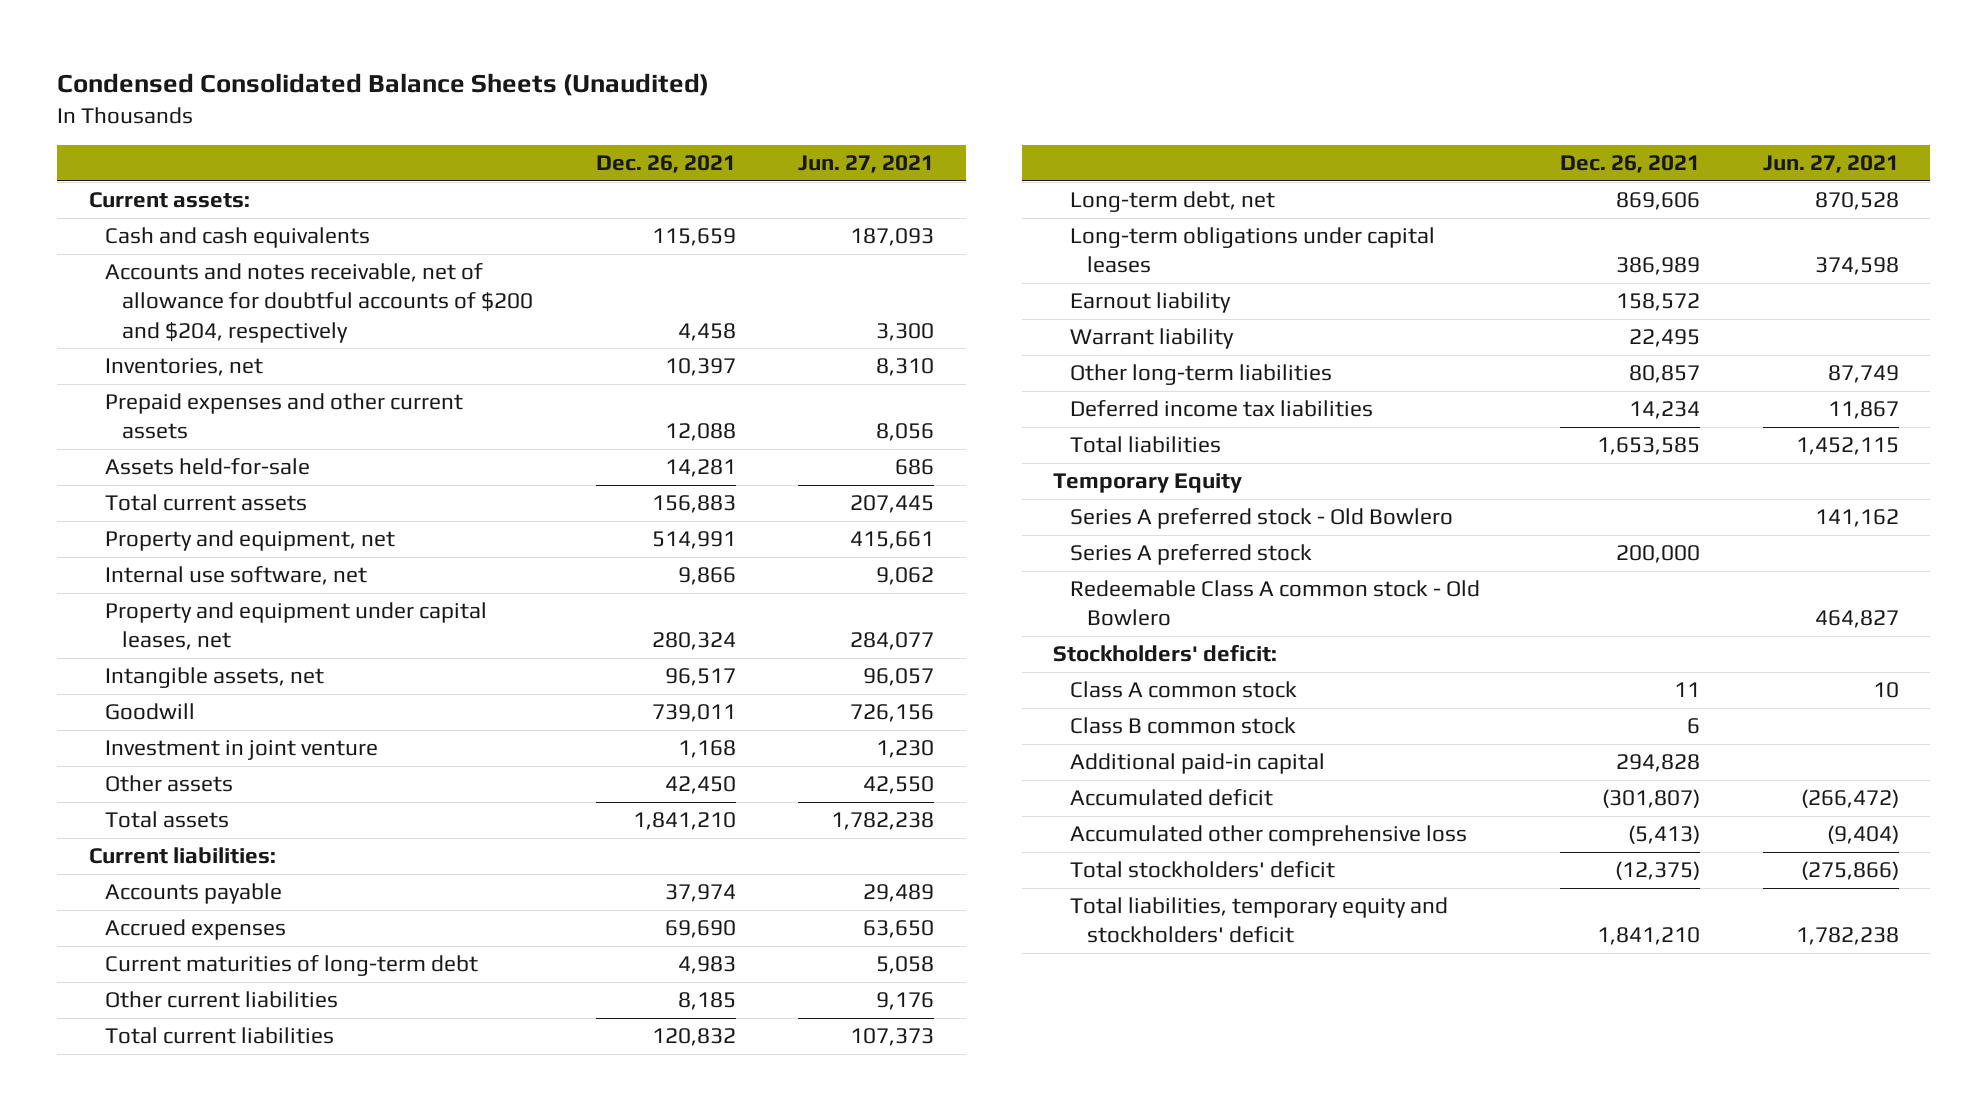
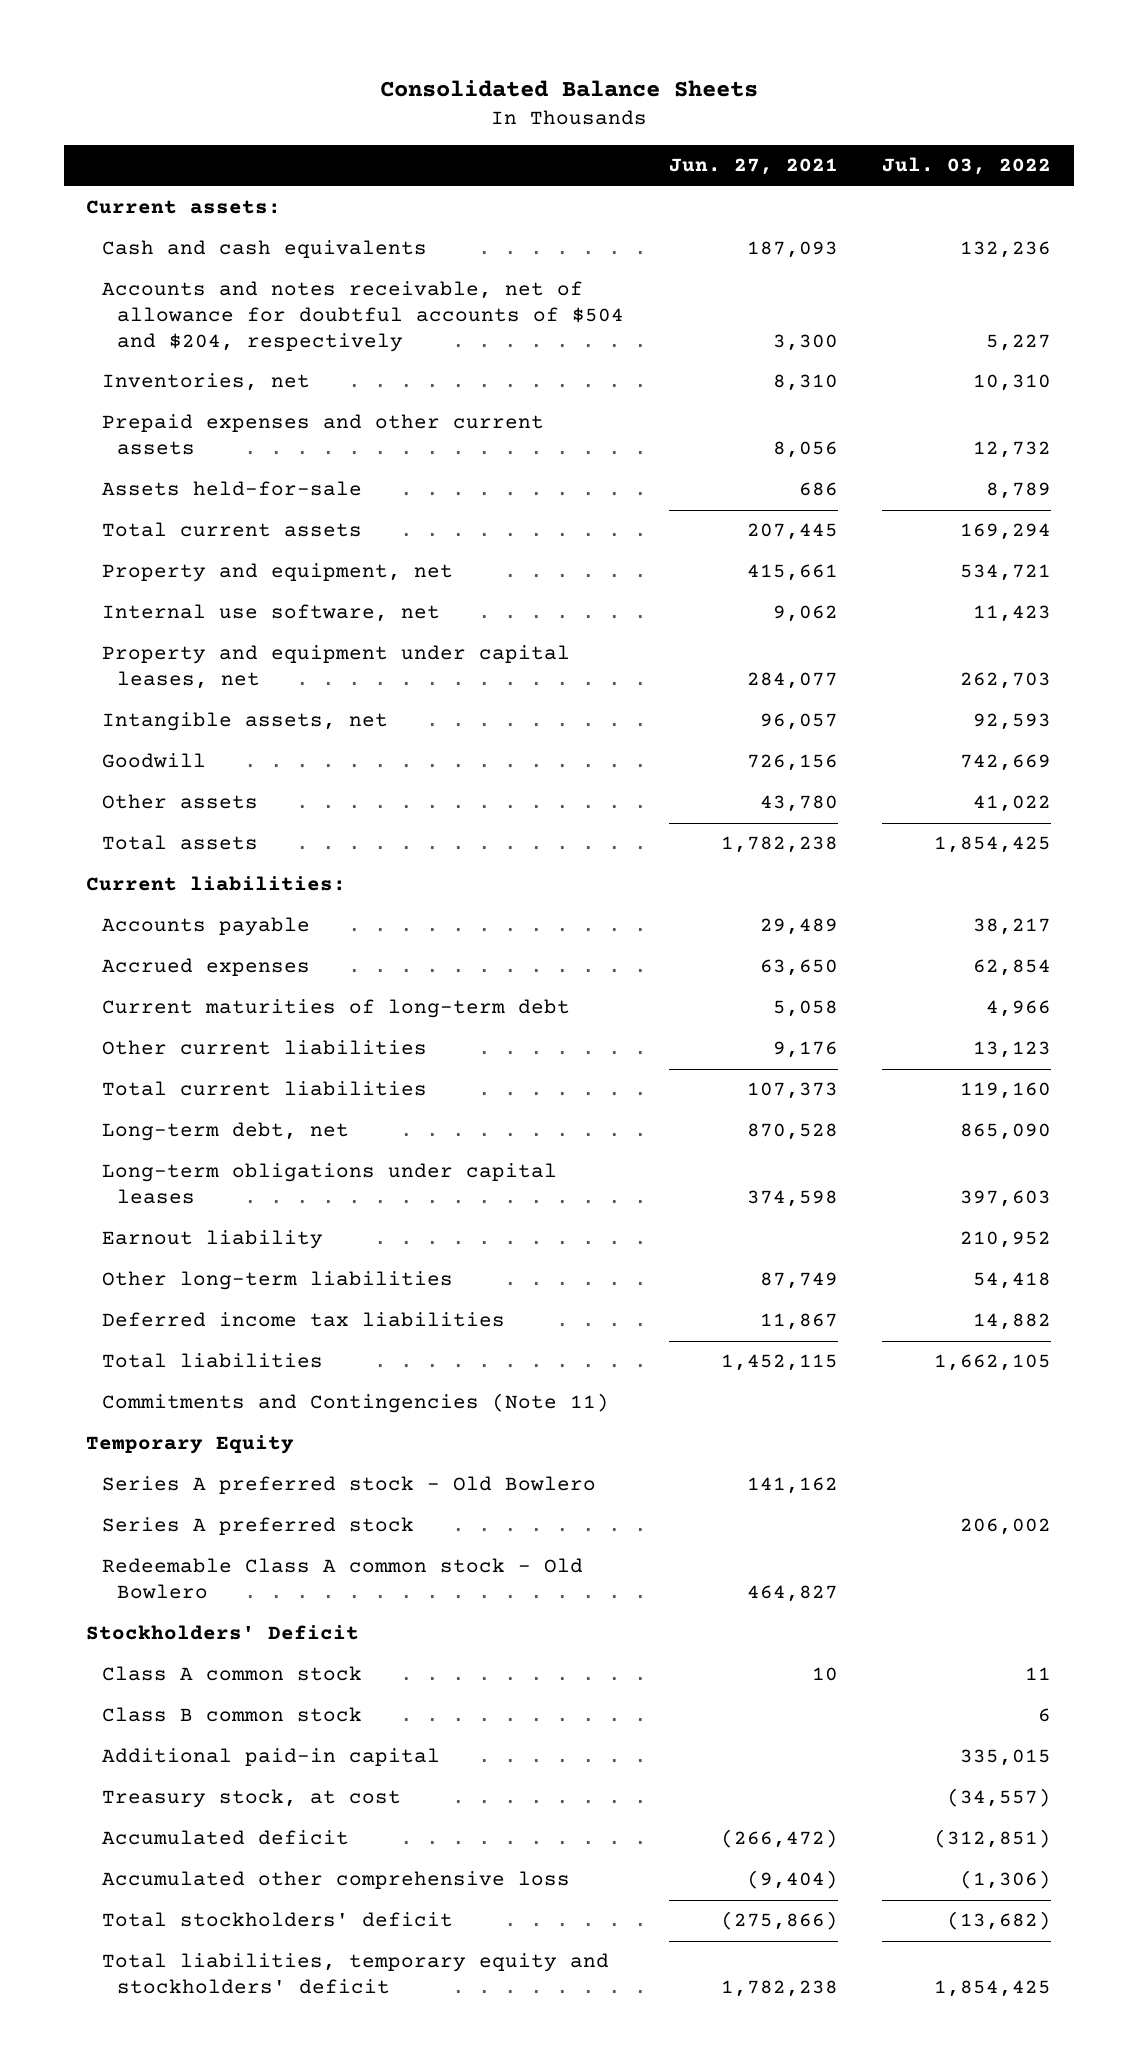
- Condensed Consolidated Balance Sheets (Unaudited)
+ Consolidated Balance Sheets
- | Dec. 26, 2021 | Jun. 27, 2021
+ | Jun. 27, 2021 | Jul. 03, 2022
- Accounts and notes receivable, net of allowance for doubtful accounts of $200 and $204, respectively | 4,458 | 3,300
+ Accounts and notes receivable, net of allowance for doubtful accounts of $504 and $204, respectively | 3,300 | 5,227
- Investment in joint venture | 1,168 | 1,230
- Other assets | 42,450 | 42,550
+ Other assets | 43,780 | 41,022
- Warrant liability | 22,495 |
+ Commitments and Contingencies (Note 11)
- Stockholders' deficit:
+ Stockholders' Deficit
+ Treasury stock, at cost | | (34,557)

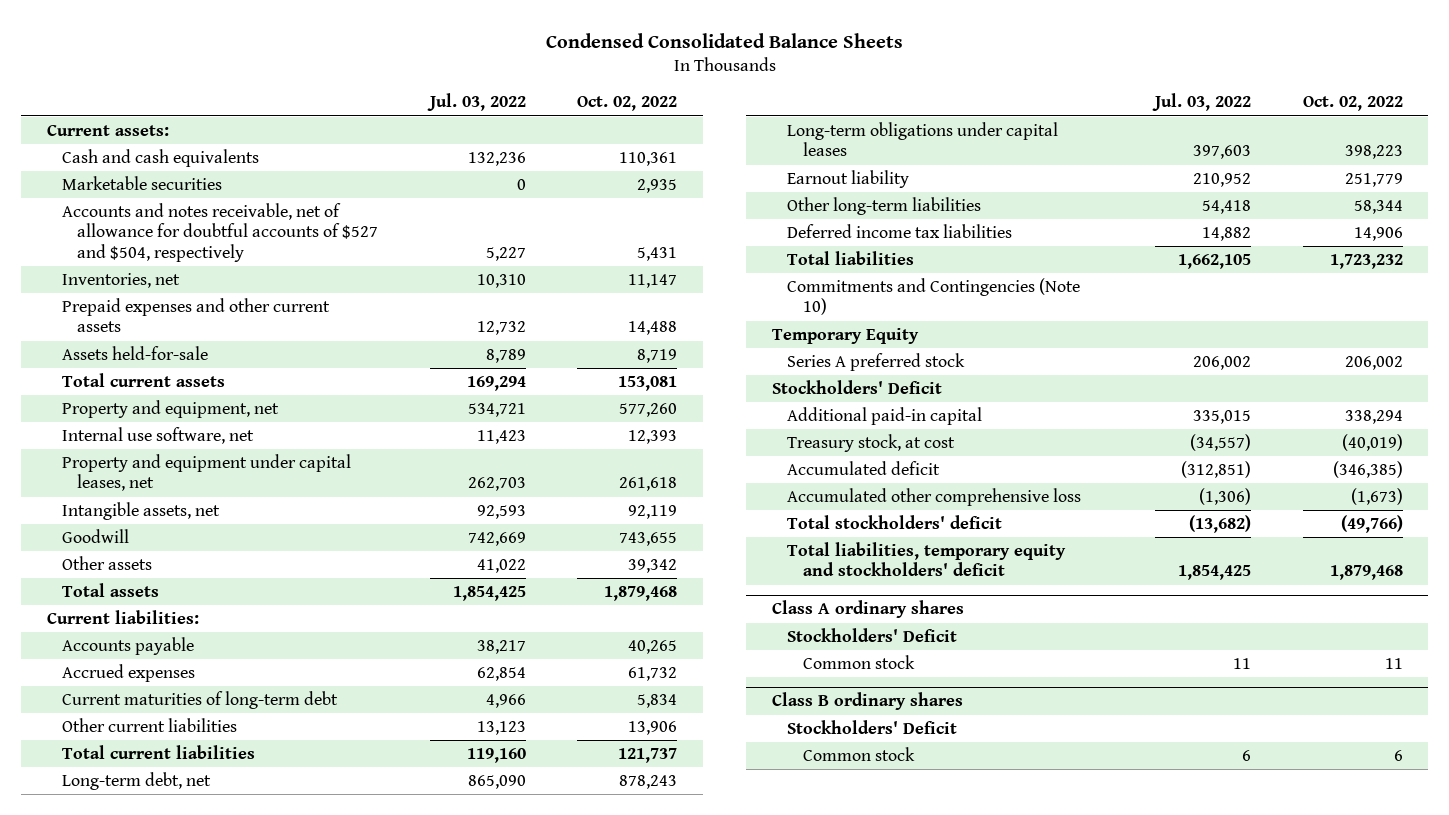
- Consolidated Balance Sheets
+ Condensed Consolidated Balance Sheets
- | Jun. 27, 2021 | Jul. 03, 2022
+ | Jul. 03, 2022 | Oct. 02, 2022
- Accounts and notes receivable, net of allowance for doubtful accounts of $504 and $204, respectively | 3,300 | 5,227
+ Marketable securities | 0 | 2,935
+ Accounts and notes receivable, net of allowance for doubtful accounts of $527 and $504, respectively | 5,227 | 5,431
- Commitments and Contingencies (Note 11)
+ Commitments and Contingencies (Note 10)
- Series A preferred stock - Old Bowlero | 141,162 |
- Redeemable Class A common stock - Old Bowlero | 464,827 |
- Class A common stock | 10 | 11
- Class B common stock | | 6
+ Class A ordinary shares
+ Stockholders' Deficit
+ Common stock | 11 | 11
+ Class B ordinary shares
+ Stockholders' Deficit
+ Common stock | 6 | 6

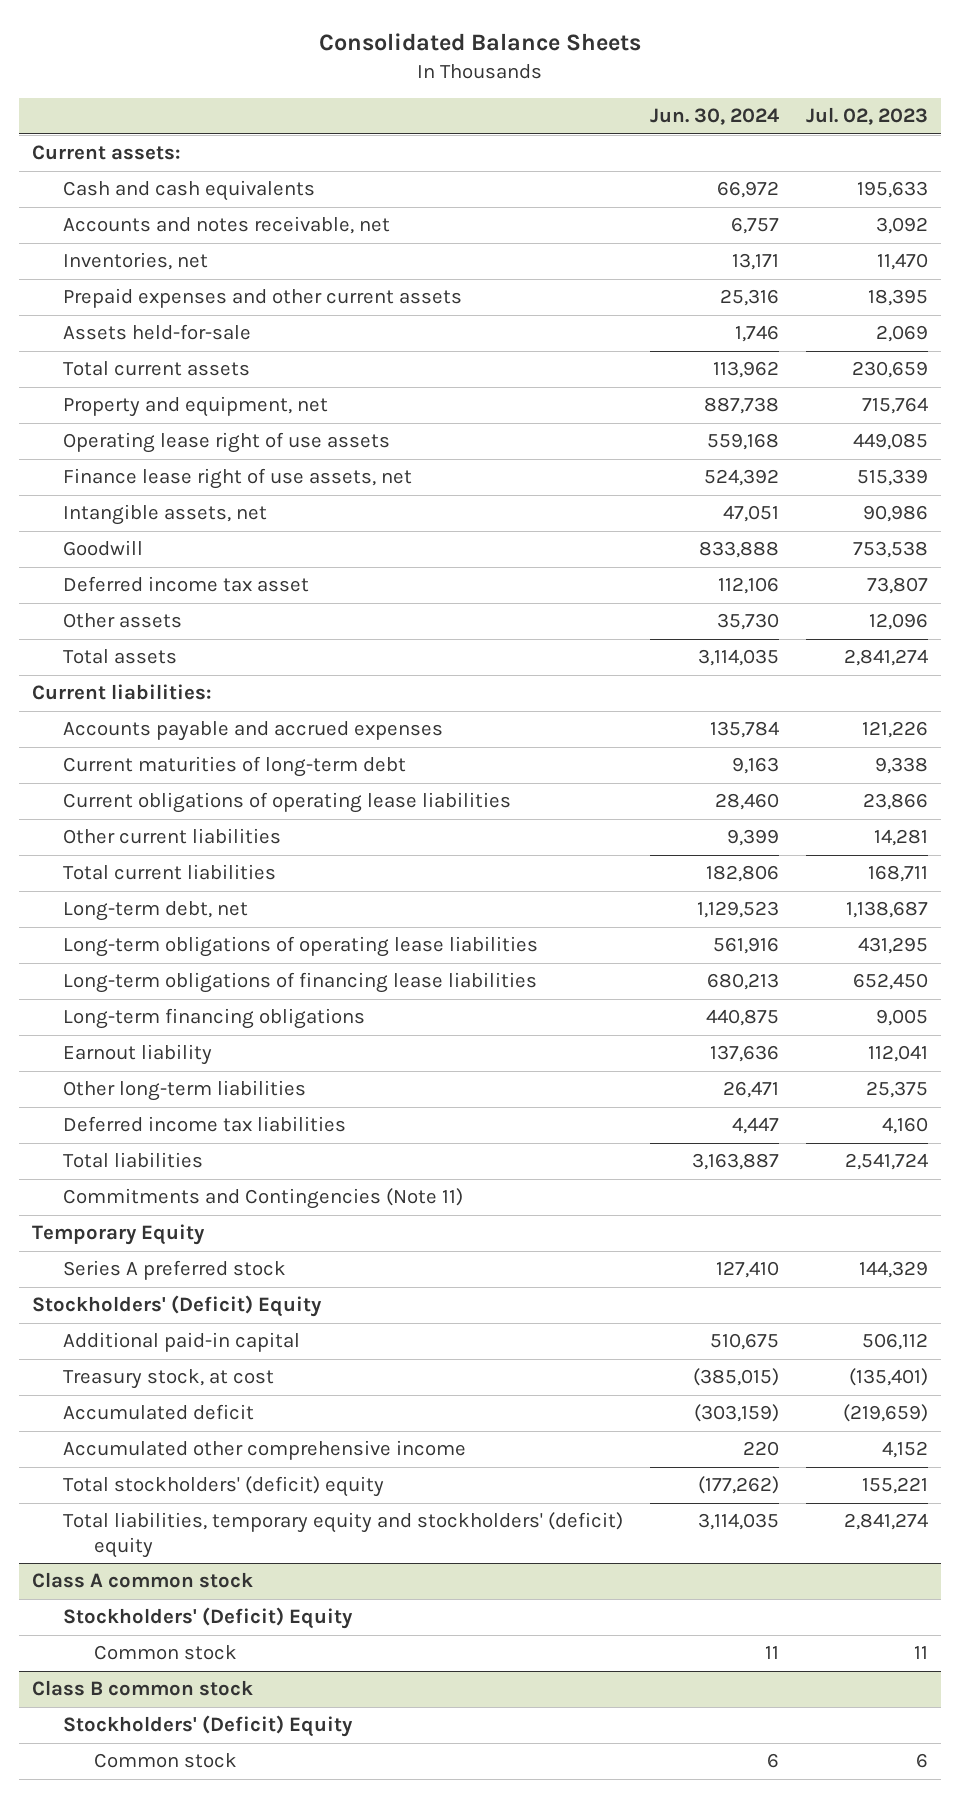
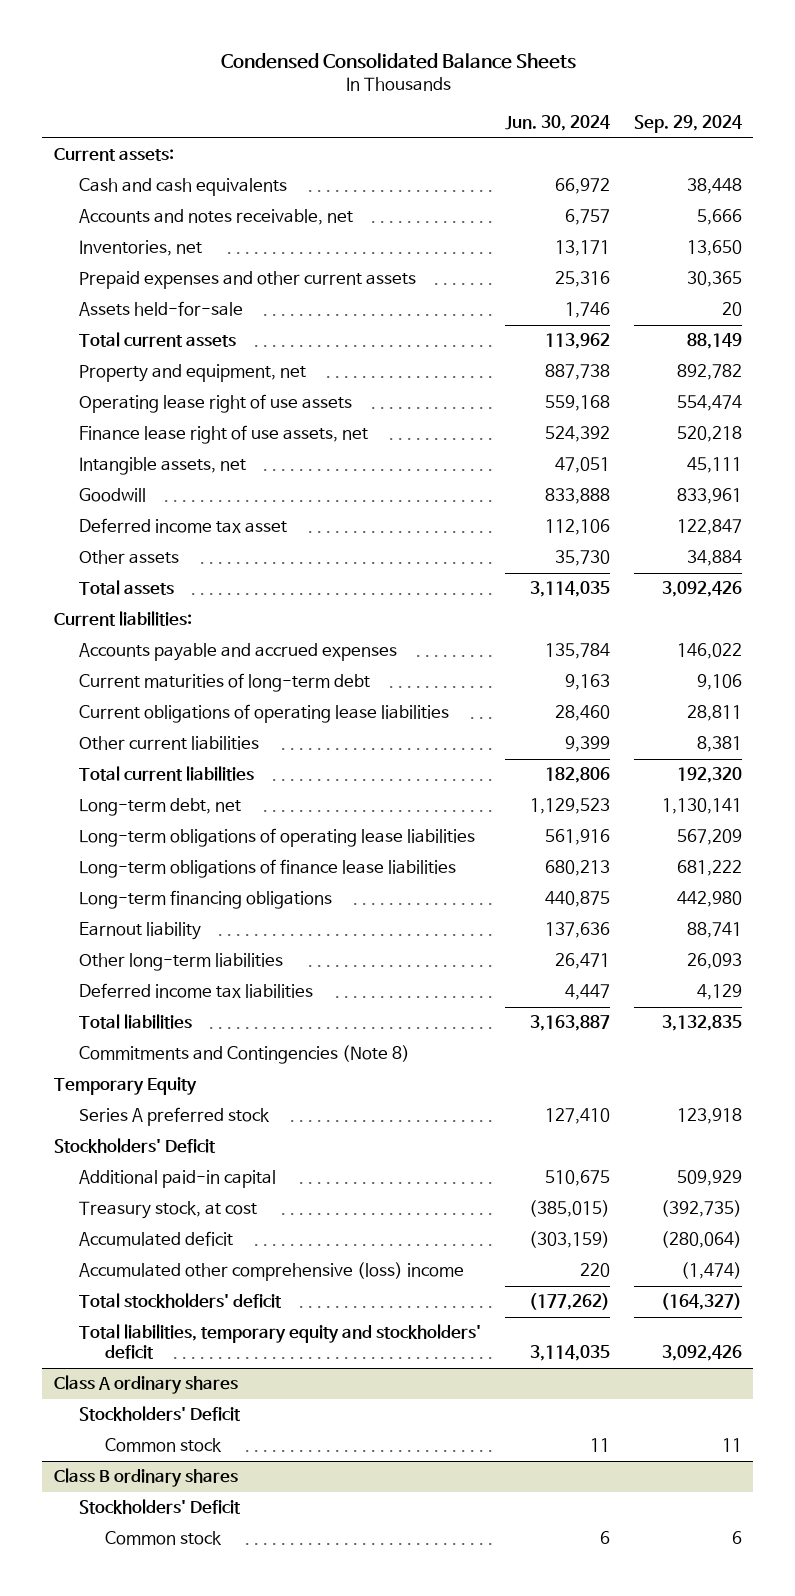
- Consolidated Balance Sheets
+ Condensed Consolidated Balance Sheets
- | Jun. 30, 2024 | Jul. 02, 2023
+ | Jun. 30, 2024 | Sep. 29, 2024
- Long-term obligations of financing lease liabilities | 680,213 | 652,450
+ Long-term obligations of finance lease liabilities | 680,213 | 681,222
- Commitments and Contingencies (Note 11)
+ Commitments and Contingencies (Note 8)
- Stockholders' (Deficit) Equity
+ Stockholders' Deficit
- Accumulated other comprehensive income | 220 | 4,152
- Total stockholders' (deficit) equity | (177,262) | 155,221
- Total liabilities, temporary equity and stockholders' (deficit) equity | 3,114,035 | 2,841,274
- Class A common stock
- Stockholders' (Deficit) Equity
+ Accumulated other comprehensive (loss) income | 220 | (1,474)
+ Total stockholders' deficit | (177,262) | (164,327)
+ Total liabilities, temporary equity and stockholders' deficit | 3,114,035 | 3,092,426
+ Class A ordinary shares
+ Stockholders' Deficit
- Class B common stock
- Stockholders' (Deficit) Equity
+ Class B ordinary shares
+ Stockholders' Deficit

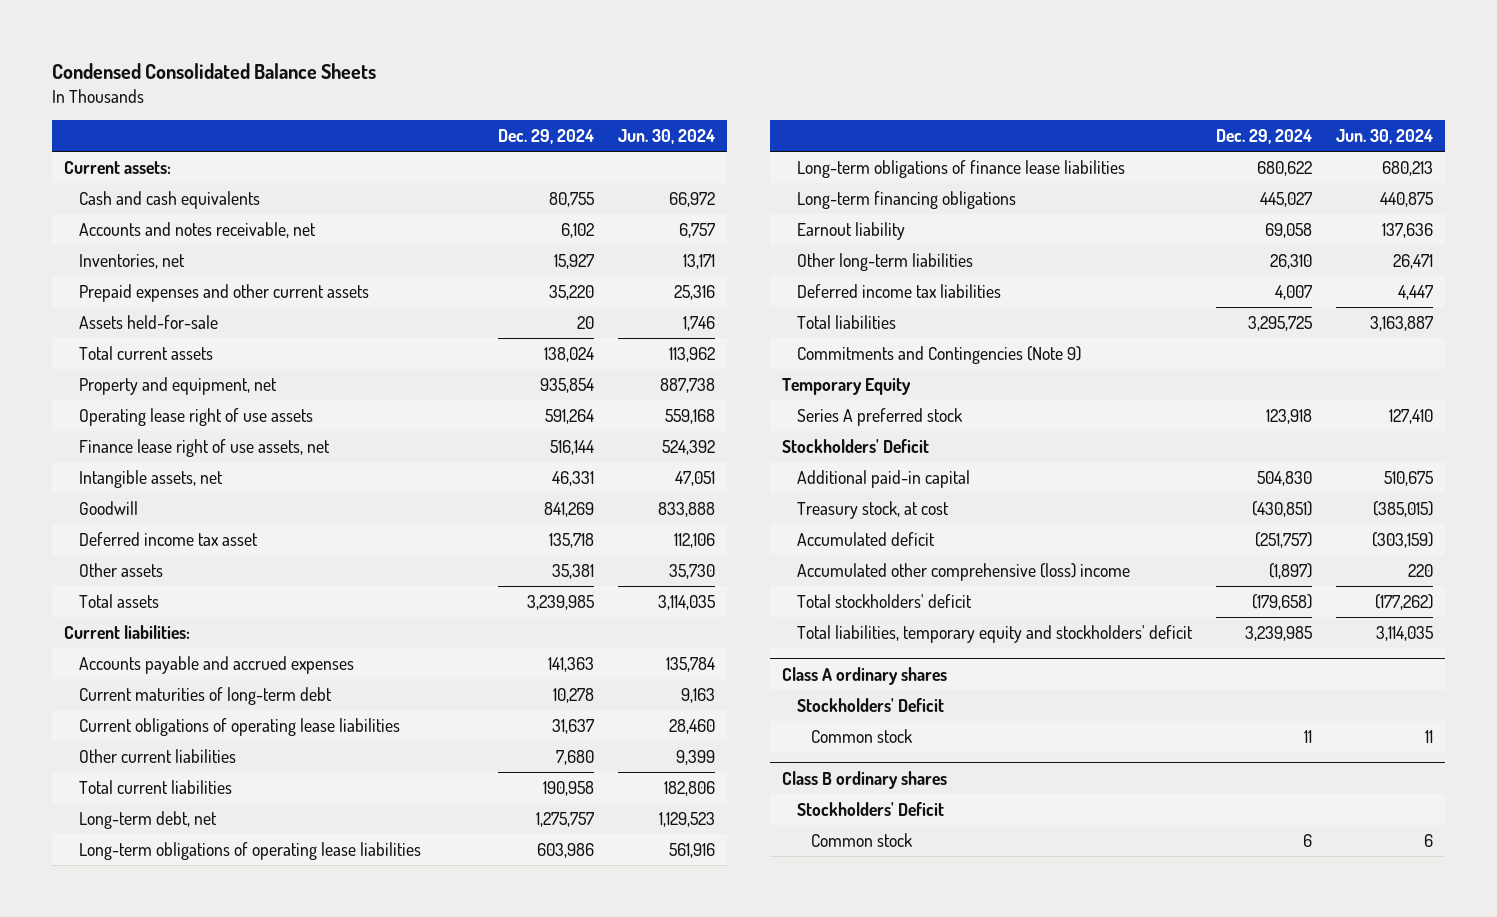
- | Jun. 30, 2024 | Sep. 29, 2024
+ | Dec. 29, 2024 | Jun. 30, 2024
- Commitments and Contingencies (Note 8)
+ Commitments and Contingencies (Note 9)

